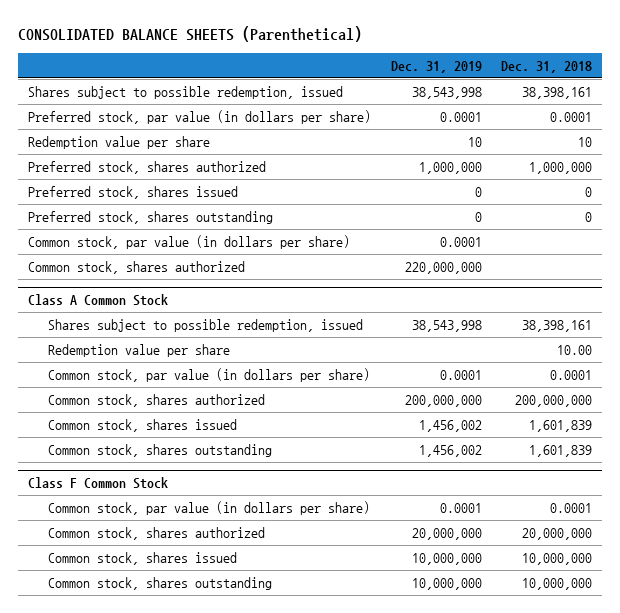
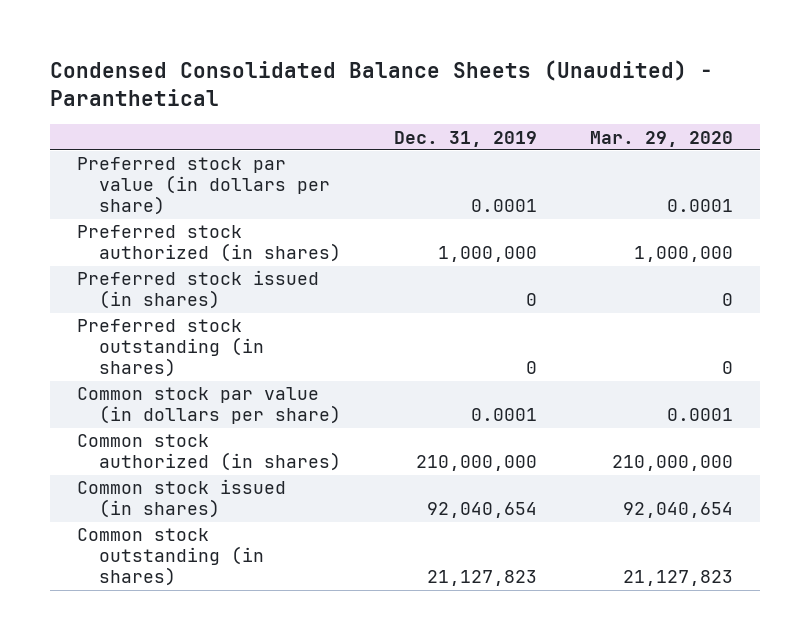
- CONSOLIDATED BALANCE SHEETS (Parenthetical)
+ Condensed Consolidated Balance Sheets (Unaudited) - Paranthetical
- | Dec. 31, 2019 | Dec. 31, 2018
+ | Dec. 31, 2019 | Mar. 29, 2020
- Shares subject to possible redemption, issued | 38,543,998 | 38,398,161
- Preferred stock, par value (in dollars per share) | 0.0001 | 0.0001
- Redemption value per share | 10 | 10
- Preferred stock, shares authorized | 1,000,000 | 1,000,000
- Preferred stock, shares issued | 0 | 0
- Preferred stock, shares outstanding | 0 | 0
- Common stock, par value (in dollars per share) | 0.0001 |
- Common stock, shares authorized | 220,000,000 |
- Class A Common Stock
- Shares subject to possible redemption, issued | 38,543,998 | 38,398,161
- Redemption value per share | | 10.00
- Common stock, par value (in dollars per share) | 0.0001 | 0.0001
- Common stock, shares authorized | 200,000,000 | 200,000,000
- Common stock, shares issued | 1,456,002 | 1,601,839
- Common stock, shares outstanding | 1,456,002 | 1,601,839
- Class F Common Stock
- Common stock, par value (in dollars per share) | 0.0001 | 0.0001
- Common stock, shares authorized | 20,000,000 | 20,000,000
- Common stock, shares issued | 10,000,000 | 10,000,000
- Common stock, shares outstanding | 10,000,000 | 10,000,000
+ Preferred stock par value (in dollars per share) | 0.0001 | 0.0001
+ Preferred stock authorized (in shares) | 1,000,000 | 1,000,000
+ Preferred stock issued (in shares) | 0 | 0
+ Preferred stock outstanding (in shares) | 0 | 0
+ Common stock par value (in dollars per share) | 0.0001 | 0.0001
+ Common stock authorized (in shares) | 210,000,000 | 210,000,000
+ Common stock issued (in shares) | 92,040,654 | 92,040,654
+ Common stock outstanding (in shares) | 21,127,823 | 21,127,823

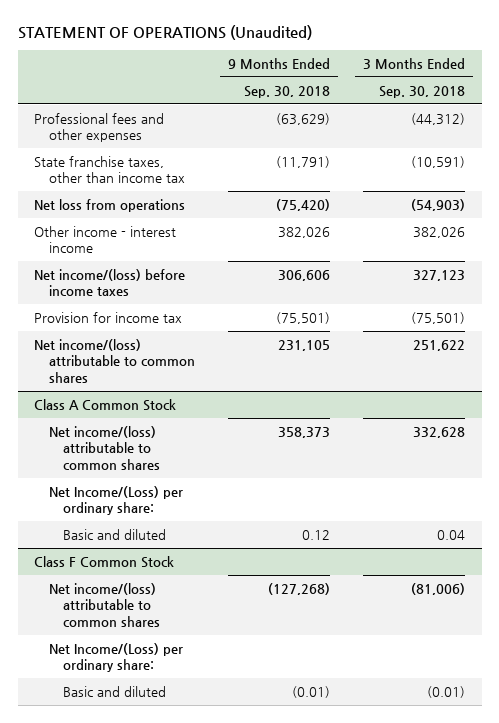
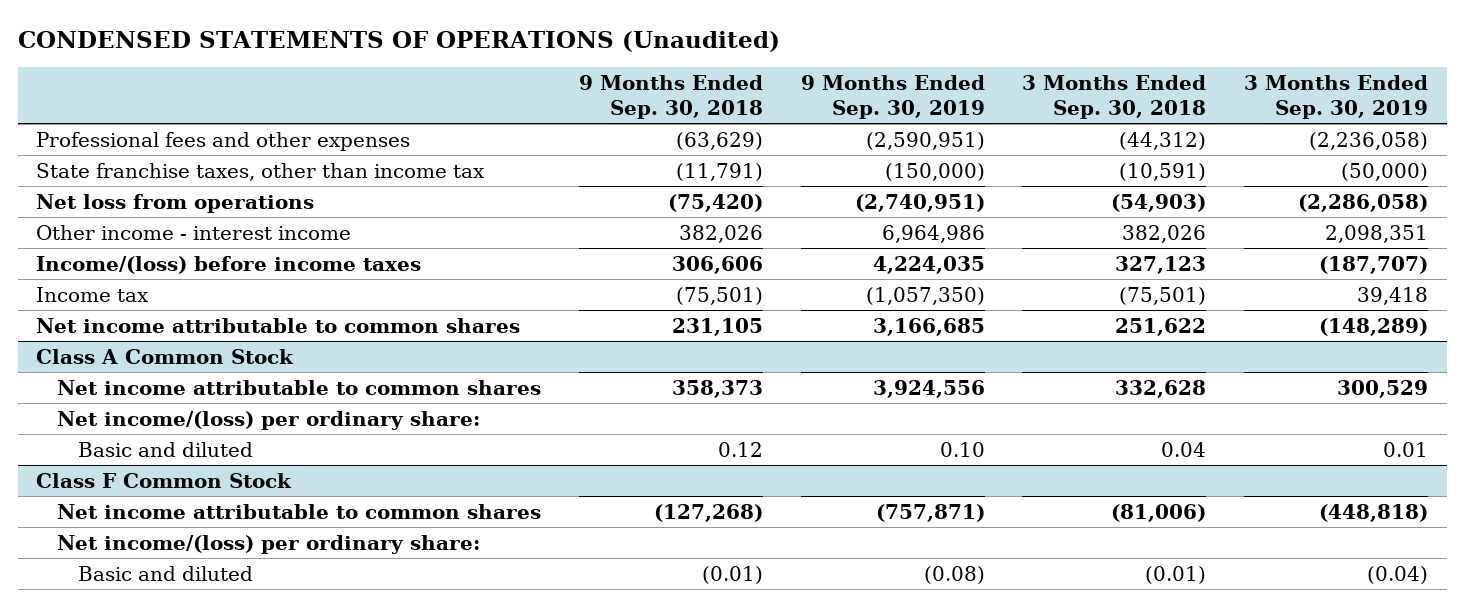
- STATEMENT OF OPERATIONS (Unaudited)
+ CONDENSED STATEMENTS OF OPERATIONS (Unaudited)
- | 9 Months Ended Sep. 30, 2018 | 3 Months Ended Sep. 30, 2018
+ | 9 Months Ended Sep. 30, 2018 | 9 Months Ended Sep. 30, 2019 | 3 Months Ended Sep. 30, 2018 | 3 Months Ended Sep. 30, 2019
- Net income/(loss) before income taxes | 306,606 | 327,123
- Provision for income tax | (75,501) | (75,501)
- Net income/(loss) attributable to common shares | 231,105 | 251,622
+ Income/(loss) before income taxes | 306,606 | 4,224,035 | 327,123 | (187,707)
+ Income tax | (75,501) | (1,057,350) | (75,501) | 39,418
+ Net income attributable to common shares | 231,105 | 3,166,685 | 251,622 | (148,289)
@ Class A Common Stock
- Net income/(loss) attributable to common shares | 358,373 | 332,628
- Net Income/(Loss) per ordinary share:
+ Net income attributable to common shares | 358,373 | 3,924,556 | 332,628 | 300,529
+ Net income/(loss) per ordinary share:
@ Class F Common Stock
- Net income/(loss) attributable to common shares | (127,268) | (81,006)
- Net Income/(Loss) per ordinary share:
+ Net income attributable to common shares | (127,268) | (757,871) | (81,006) | (448,818)
+ Net income/(loss) per ordinary share:

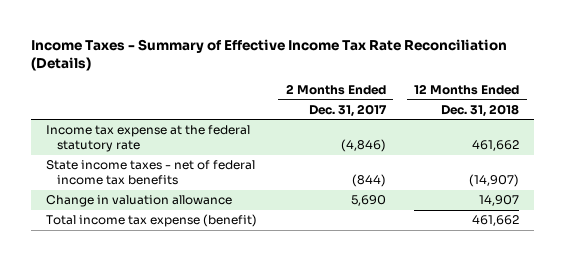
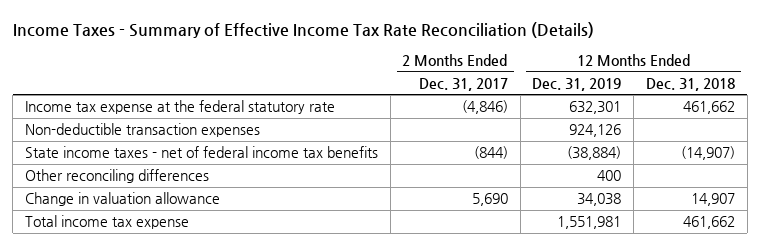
- | 2 Months Ended Dec. 31, 2017 | 12 Months Ended Dec. 31, 2018
+ | 2 Months Ended Dec. 31, 2017 | 12 Months Ended Dec. 31, 2019 | 12 Months Ended Dec. 31, 2018
+ Non-deductible transaction expenses | | 924,126 |
+ Other reconciling differences | | 400 |
- Total income tax expense (benefit) | | 461,662
+ Total income tax expense | | 1,551,981 | 461,662

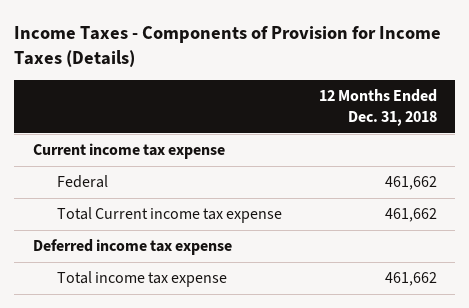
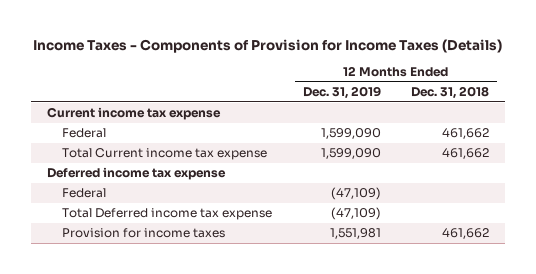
- | 12 Months Ended Dec. 31, 2018
+ | 12 Months Ended Dec. 31, 2019 | 12 Months Ended Dec. 31, 2018
- Total income tax expense | 461,662
+ Federal | (47,109) |
+ Total Deferred income tax expense | (47,109) |
+ Provision for income taxes | 1,551,981 | 461,662

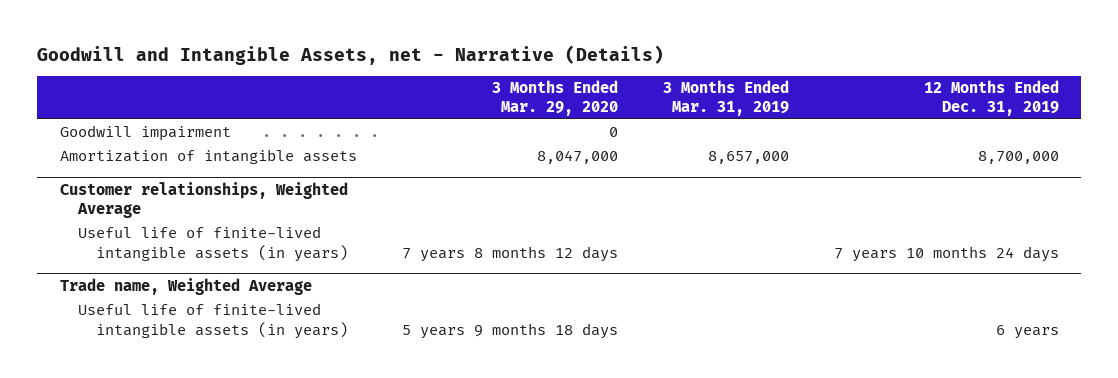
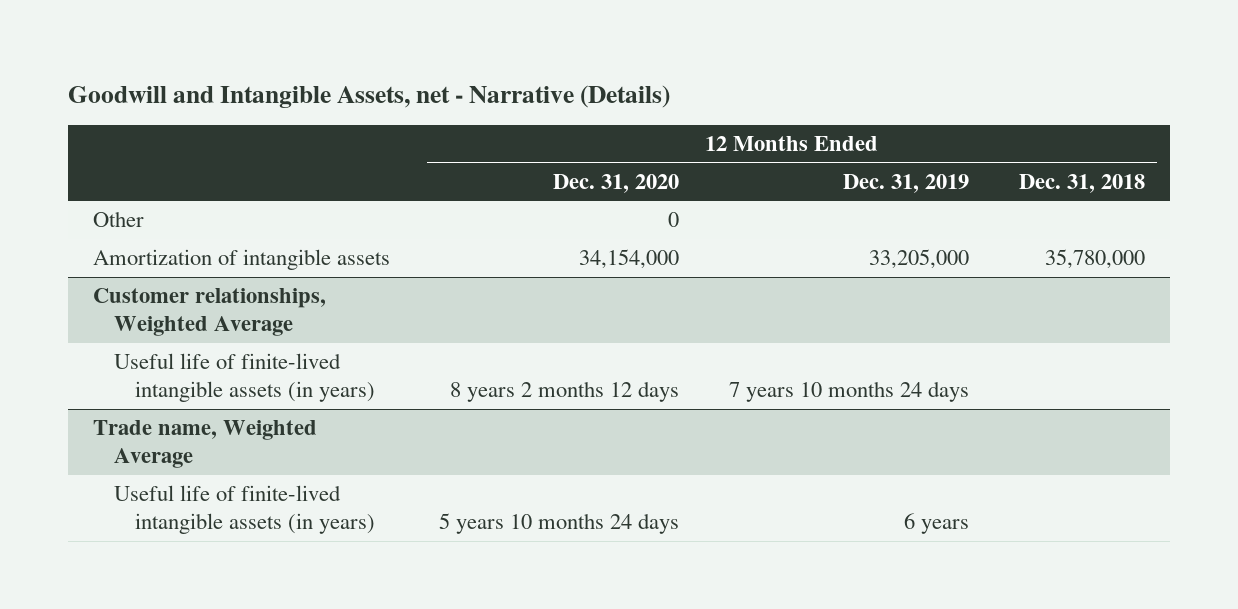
- | 3 Months Ended Mar. 29, 2020 | 3 Months Ended Mar. 31, 2019 | 12 Months Ended Dec. 31, 2019
+ | 12 Months Ended Dec. 31, 2020 | 12 Months Ended Dec. 31, 2019 | 12 Months Ended Dec. 31, 2018
- Goodwill impairment | 0 | |
- Amortization of intangible assets | 8,047,000 | 8,657,000 | 8,700,000
+ Other | 0 | |
+ Amortization of intangible assets | 34,154,000 | 33,205,000 | 35,780,000

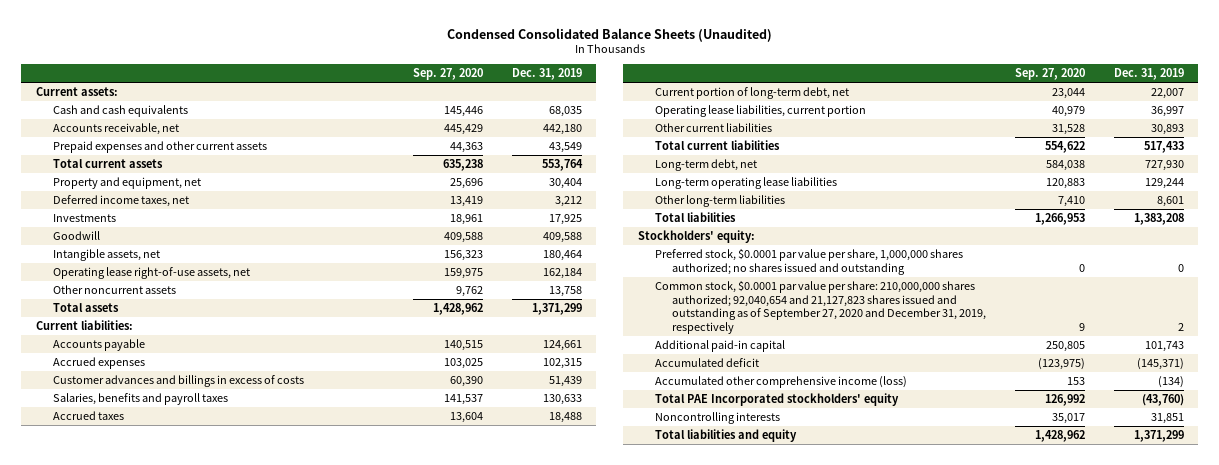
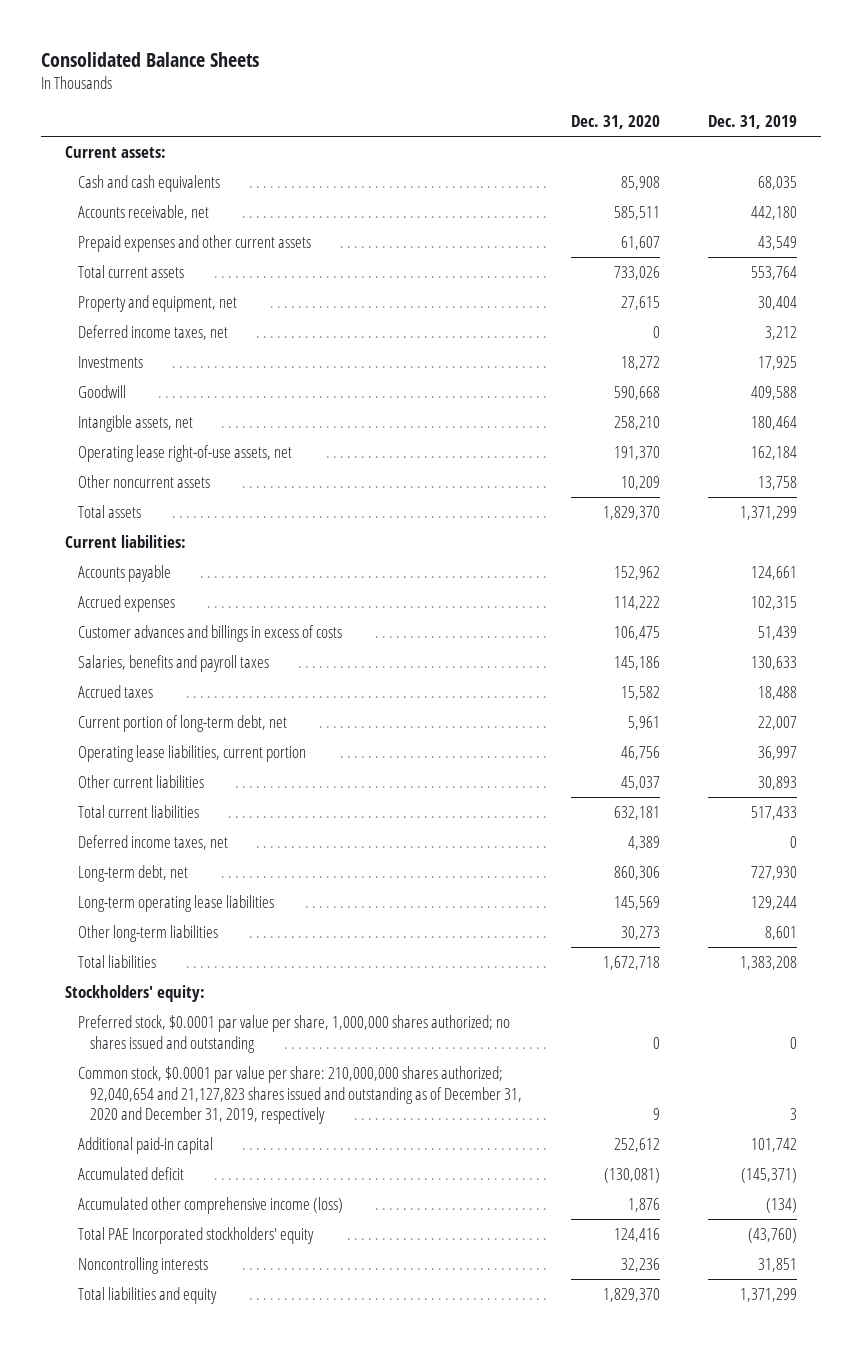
- Condensed Consolidated Balance Sheets (Unaudited)
+ Consolidated Balance Sheets
- | Sep. 27, 2020 | Dec. 31, 2019
+ | Dec. 31, 2020 | Dec. 31, 2019
+ Deferred income taxes, net | 4,389 | 0
- Common stock, $0.0001 par value per share: 210,000,000 shares authorized; 92,040,654 and 21,127,823 shares issued and outstanding as of September 27, 2020 and December 31, 2019, respectively | 9 | 2
- Additional paid-in capital | 250,805 | 101,743
+ Common stock, $0.0001 par value per share: 210,000,000 shares authorized; 92,040,654 and 21,127,823 shares issued and outstanding as of December 31, 2020 and December 31, 2019, respectively | 9 | 3
+ Additional paid-in capital | 252,612 | 101,742

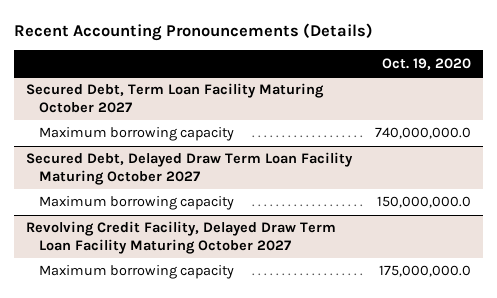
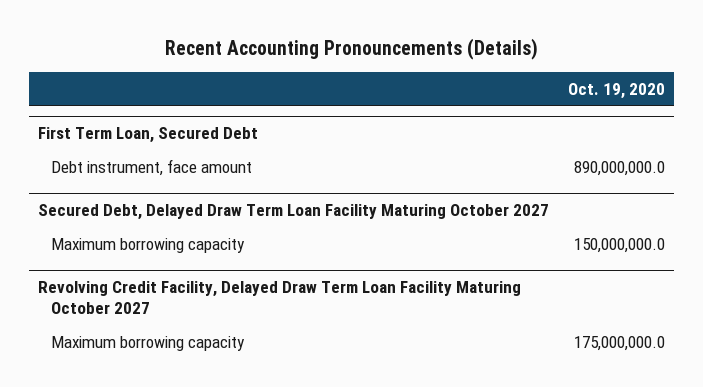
- Secured Debt, Term Loan Facility Maturing October 2027
- Maximum borrowing capacity | 740,000,000.0
+ First Term Loan, Secured Debt
+ Debt instrument, face amount | 890,000,000.0

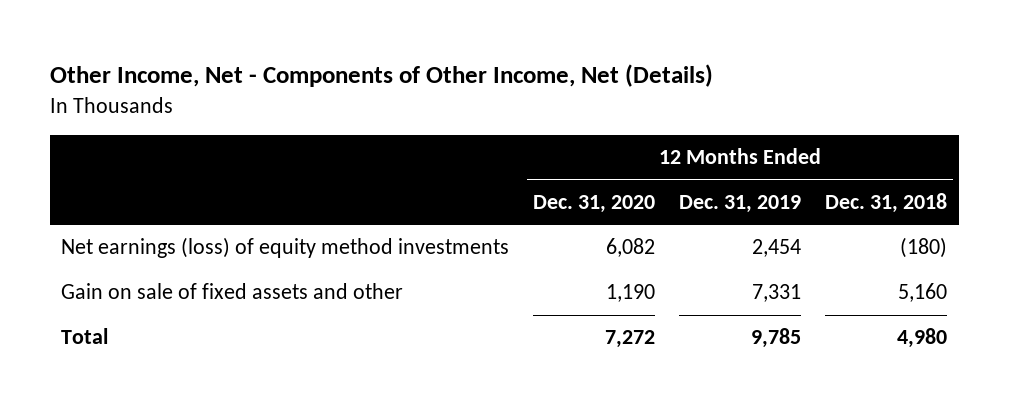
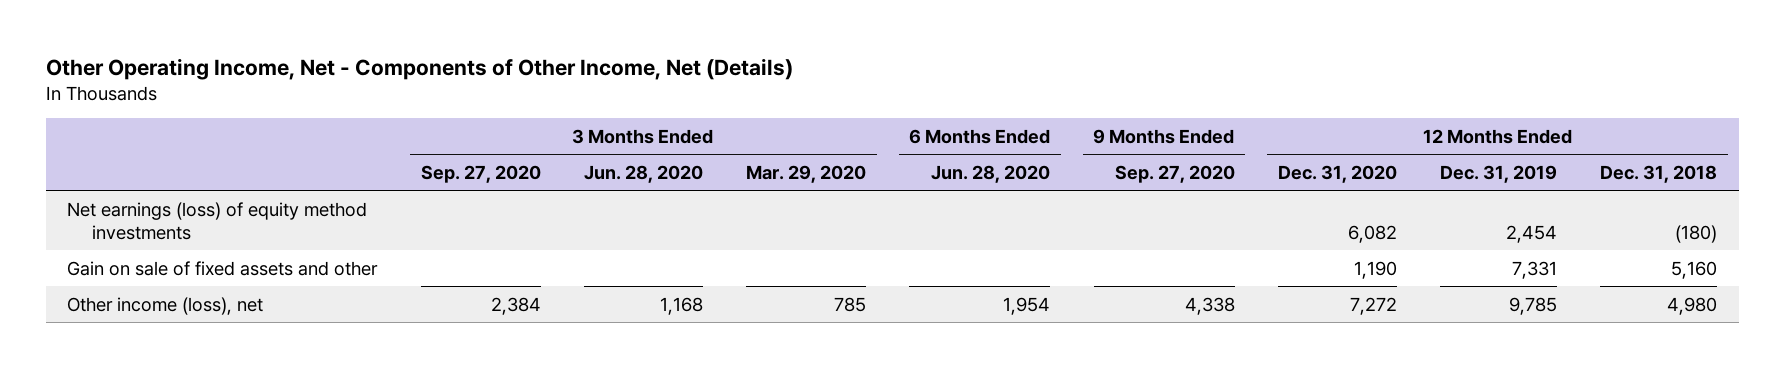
- Other Income, Net - Components of Other Income, Net (Details)
+ Other Operating Income, Net - Components of Other Income, Net (Details)
- | 12 Months Ended Dec. 31, 2020 | 12 Months Ended Dec. 31, 2019 | 12 Months Ended Dec. 31, 2018
+ | 3 Months Ended Sep. 27, 2020 | 3 Months Ended Jun. 28, 2020 | 3 Months Ended Mar. 29, 2020 | 6 Months Ended Jun. 28, 2020 | 9 Months Ended Sep. 27, 2020 | 12 Months Ended Dec. 31, 2020 | 12 Months Ended Dec. 31, 2019 | 12 Months Ended Dec. 31, 2018
- Total | 7,272 | 9,785 | 4,980
+ Other income (loss), net | 2,384 | 1,168 | 785 | 1,954 | 4,338 | 7,272 | 9,785 | 4,980

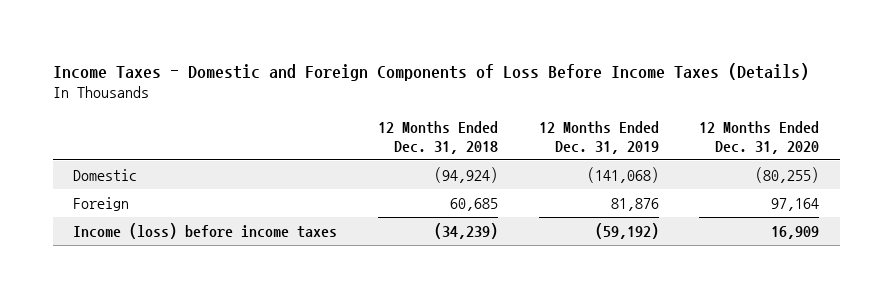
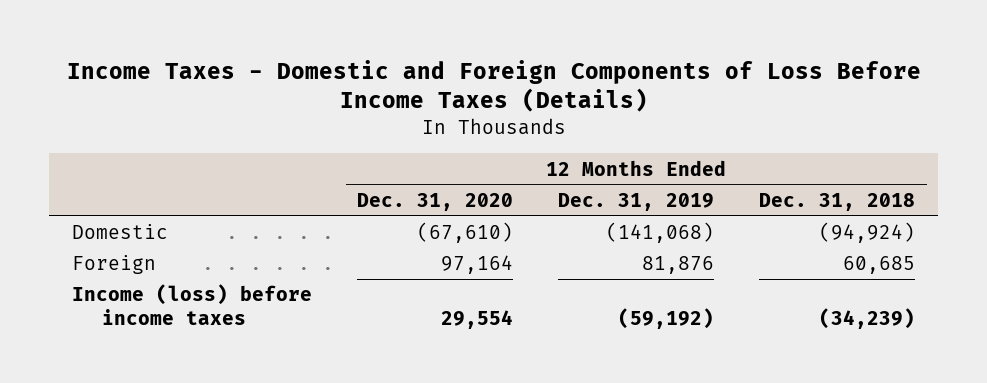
- | 12 Months Ended Dec. 31, 2018 | 12 Months Ended Dec. 31, 2019 | 12 Months Ended Dec. 31, 2020
+ | 12 Months Ended Dec. 31, 2020 | 12 Months Ended Dec. 31, 2019 | 12 Months Ended Dec. 31, 2018
- Domestic | (94,924) | (141,068) | (80,255)
+ Domestic | (67,610) | (141,068) | (94,924)
- Income (loss) before income taxes | (34,239) | (59,192) | 16,909
+ Income (loss) before income taxes | 29,554 | (59,192) | (34,239)

